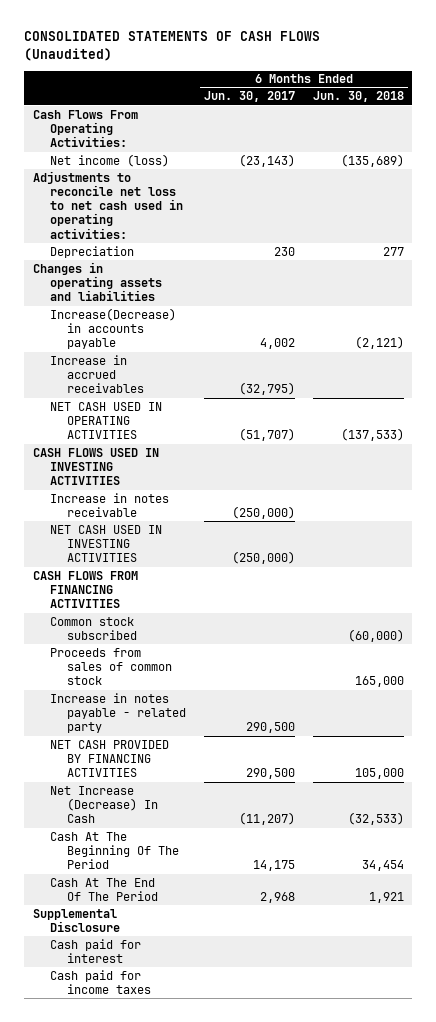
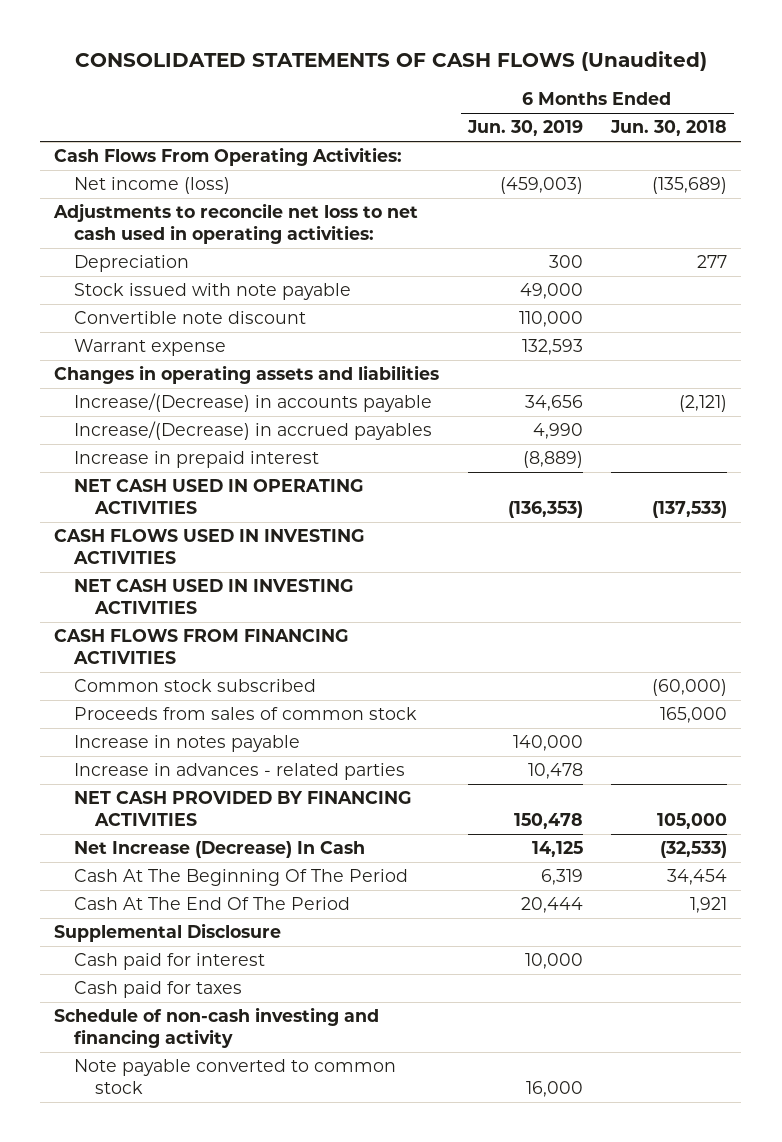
- | 6 Months Ended Jun. 30, 2017 | 6 Months Ended Jun. 30, 2018
+ | 6 Months Ended Jun. 30, 2019 | 6 Months Ended Jun. 30, 2018
+ Stock issued with note payable | 49,000 |
+ Convertible note discount | 110,000 |
+ Warrant expense | 132,593 |
- Increase(Decrease) in accounts payable | 4,002 | (2,121)
- Increase in accrued receivables | (32,795) |
+ Increase/(Decrease) in accounts payable | 34,656 | (2,121)
+ Increase/(Decrease) in accrued payables | 4,990 |
+ Increase in prepaid interest | (8,889) |
- Increase in notes receivable | (250,000) |
- Increase in notes payable - related party | 290,500 |
+ Increase in notes payable | 140,000 |
+ Increase in advances - related parties | 10,478 |
- Cash paid for income taxes
+ Cash paid for taxes
+ Schedule of non-cash investing and financing activity
+ Note payable converted to common stock | 16,000 |

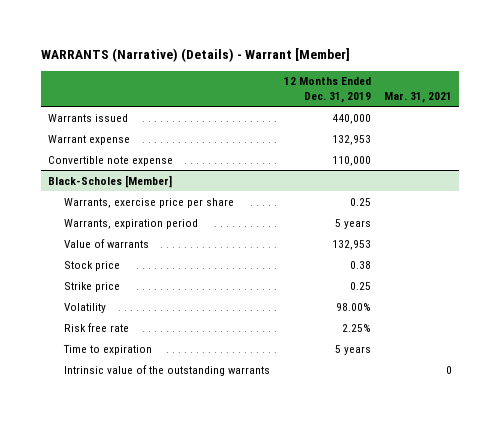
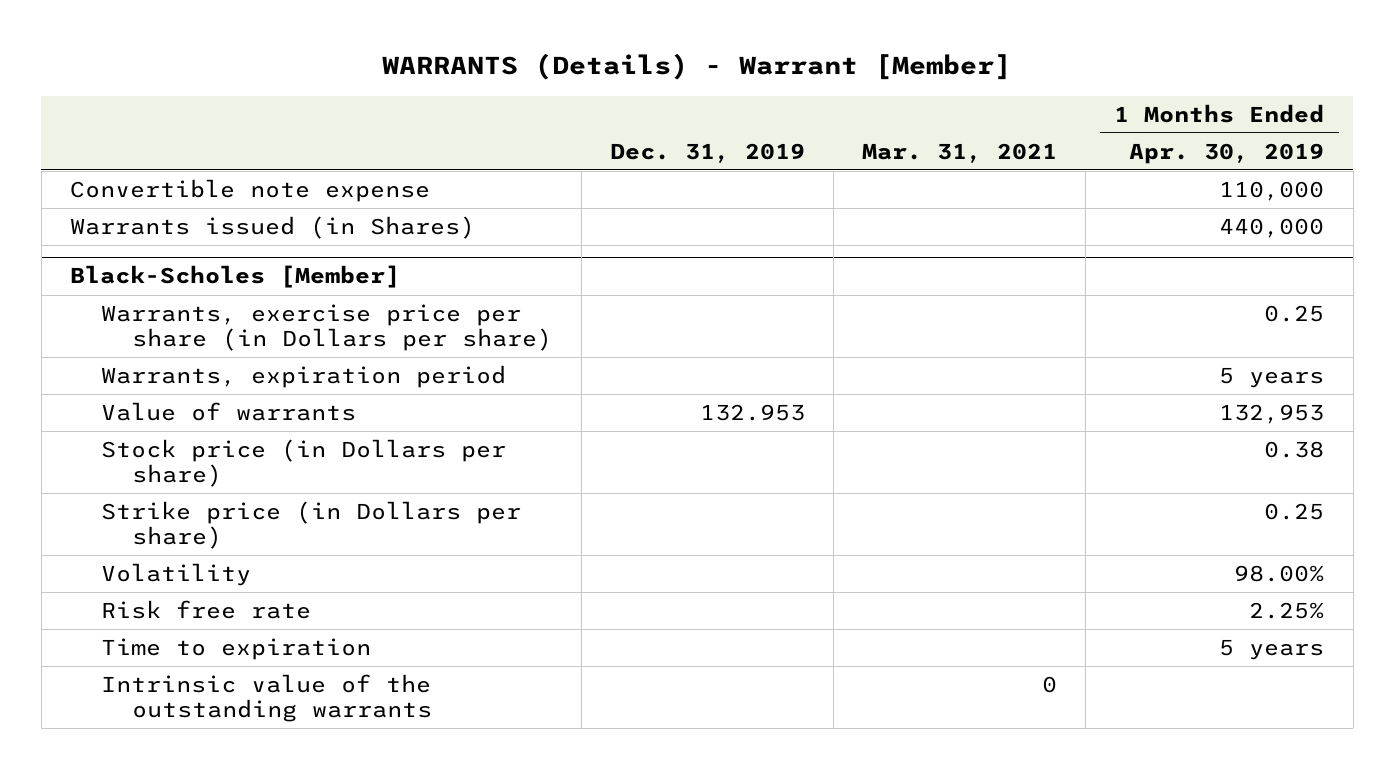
- WARRANTS (Narrative) (Details) - Warrant [Member]
+ WARRANTS (Details) - Warrant [Member]
- | 12 Months Ended Dec. 31, 2019 | Mar. 31, 2021
+ | Dec. 31, 2019 | Mar. 31, 2021 | 1 Months Ended Apr. 30, 2019
- Warrants issued | 440,000 |
- Warrant expense | 132,953 |
+ Warrants issued (in Shares) | | | 440,000
@ Black-Scholes [Member]
- Warrants, exercise price per share | 0.25 |
+ Warrants, exercise price per share (in Dollars per share) | | | 0.25
- Stock price | 0.38 |
- Strike price | 0.25 |
+ Stock price (in Dollars per share) | | | 0.38
+ Strike price (in Dollars per share) | | | 0.25

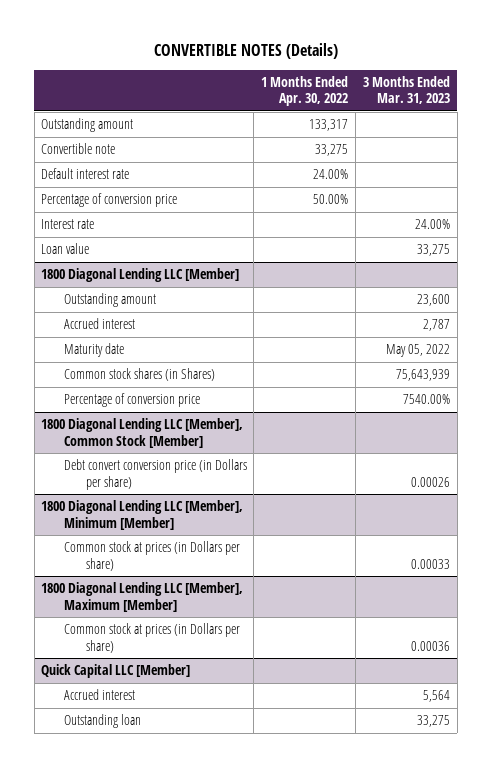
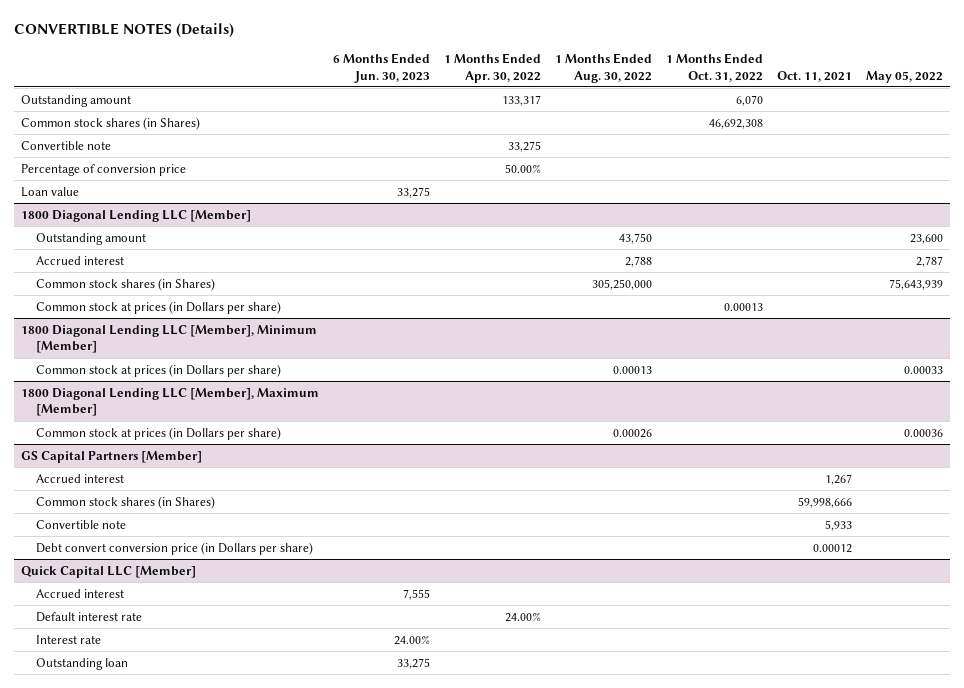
- | 1 Months Ended Apr. 30, 2022 | 3 Months Ended Mar. 31, 2023
+ | 6 Months Ended Jun. 30, 2023 | 1 Months Ended Apr. 30, 2022 | 1 Months Ended Aug. 30, 2022 | 1 Months Ended Oct. 31, 2022 | Oct. 11, 2021 | May 05, 2022
+ Common stock shares (in Shares) | | | | 46,692,308 | |
- Default interest rate | 24.00% |
- Interest rate | | 24.00%
@ 1800 Diagonal Lending LLC [Member]
- Maturity date | | May 05, 2022
- Percentage of conversion price | | 7540.00%
- 1800 Diagonal Lending LLC [Member], Common Stock [Member]
- Debt convert conversion price (in Dollars per share) | | 0.00026
@ 1800 Diagonal Lending LLC [Member]
+ Common stock at prices (in Dollars per share) | | | | 0.00013 | |
+ GS Capital Partners [Member]
+ Accrued interest | | | | | 1,267 |
+ Common stock shares (in Shares) | | | | | 59,998,666 |
+ Convertible note | | | | | 5,933 |
+ Debt convert conversion price (in Dollars per share) | | | | | 0.00012 |
@ Quick Capital LLC [Member]
+ Default interest rate | | 24.00% | | | |
+ Interest rate | 24.00% | | | | |

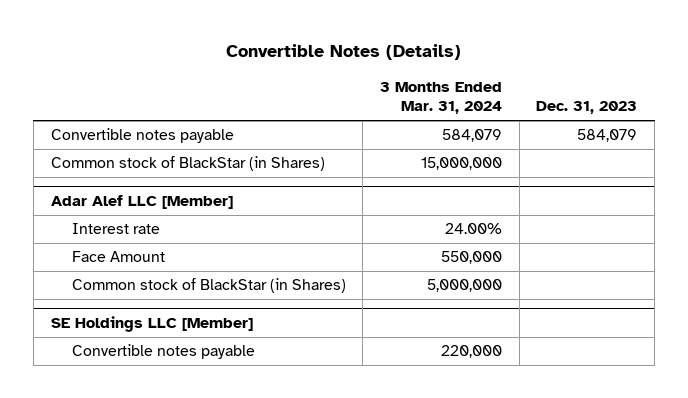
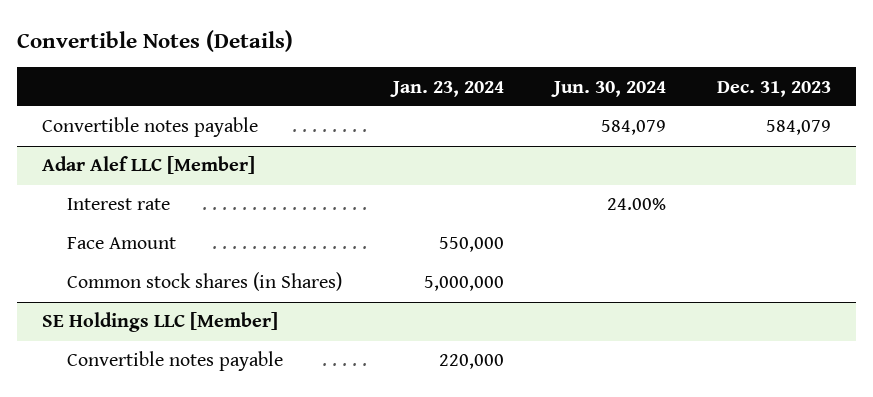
- | 3 Months Ended Mar. 31, 2024 | Dec. 31, 2023
+ | Jan. 23, 2024 | Jun. 30, 2024 | Dec. 31, 2023
- Common stock of BlackStar (in Shares) | 15,000,000 |
@ Adar Alef LLC [Member]
- Common stock of BlackStar (in Shares) | 5,000,000 |
+ Common stock shares (in Shares) | 5,000,000 | |

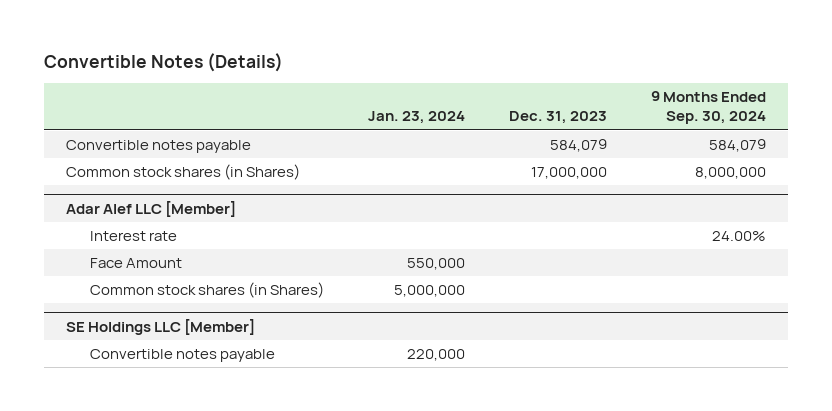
- | Jan. 23, 2024 | Jun. 30, 2024 | Dec. 31, 2023
+ | Jan. 23, 2024 | Dec. 31, 2023 | 9 Months Ended Sep. 30, 2024
+ Common stock shares (in Shares) | | 17,000,000 | 8,000,000

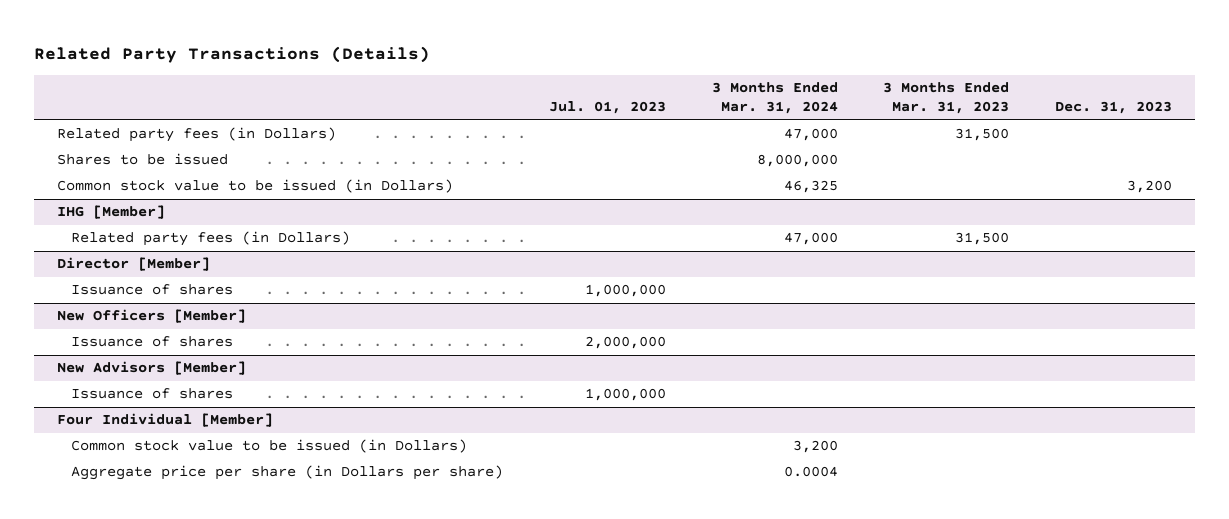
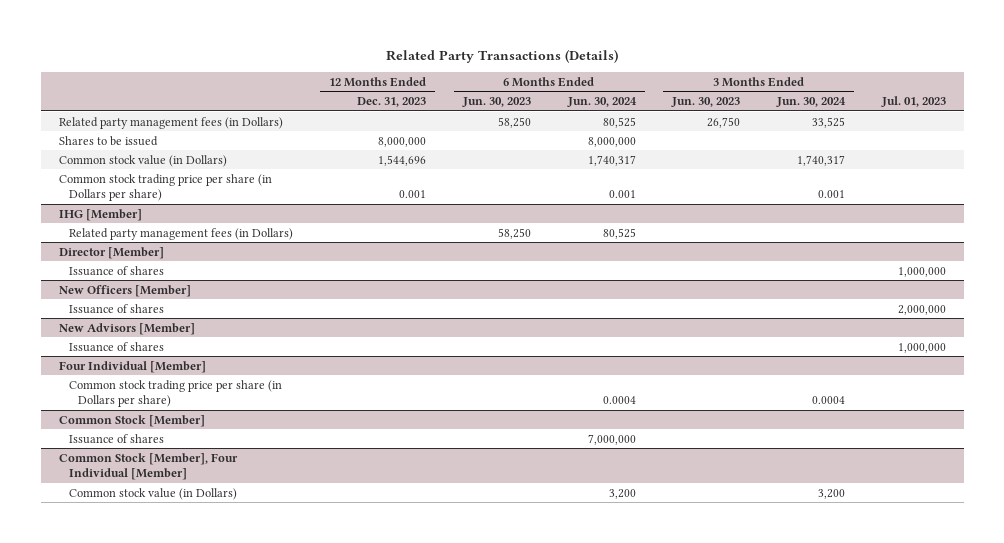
- | Jul. 01, 2023 | 3 Months Ended Mar. 31, 2024 | 3 Months Ended Mar. 31, 2023 | Dec. 31, 2023
+ | 12 Months Ended Dec. 31, 2023 | 6 Months Ended Jun. 30, 2023 | 6 Months Ended Jun. 30, 2024 | 3 Months Ended Jun. 30, 2023 | 3 Months Ended Jun. 30, 2024 | Jul. 01, 2023
- Related party fees (in Dollars) | | 47,000 | 31,500 |
+ Related party management fees (in Dollars) | | 58,250 | 80,525 | 26,750 | 33,525 |
- Common stock value to be issued (in Dollars) | | 46,325 | | 3,200
+ Common stock value (in Dollars) | 1,544,696 | | 1,740,317 | | 1,740,317 |
+ Common stock trading price per share (in Dollars per share) | 0.001 | | 0.001 | | 0.001 |
@ IHG [Member]
- Related party fees (in Dollars) | | 47,000 | 31,500 |
+ Related party management fees (in Dollars) | | 58,250 | 80,525 | | |
@ Four Individual [Member]
- Common stock value to be issued (in Dollars) | | 3,200 | |
- Aggregate price per share (in Dollars per share) | | 0.0004 | |
+ Common stock trading price per share (in Dollars per share) | | | 0.0004 | | 0.0004 |
+ Common Stock [Member]
+ Issuance of shares | | | 7,000,000 | | |
+ Common Stock [Member], Four Individual [Member]
+ Common stock value (in Dollars) | | | 3,200 | | 3,200 |

